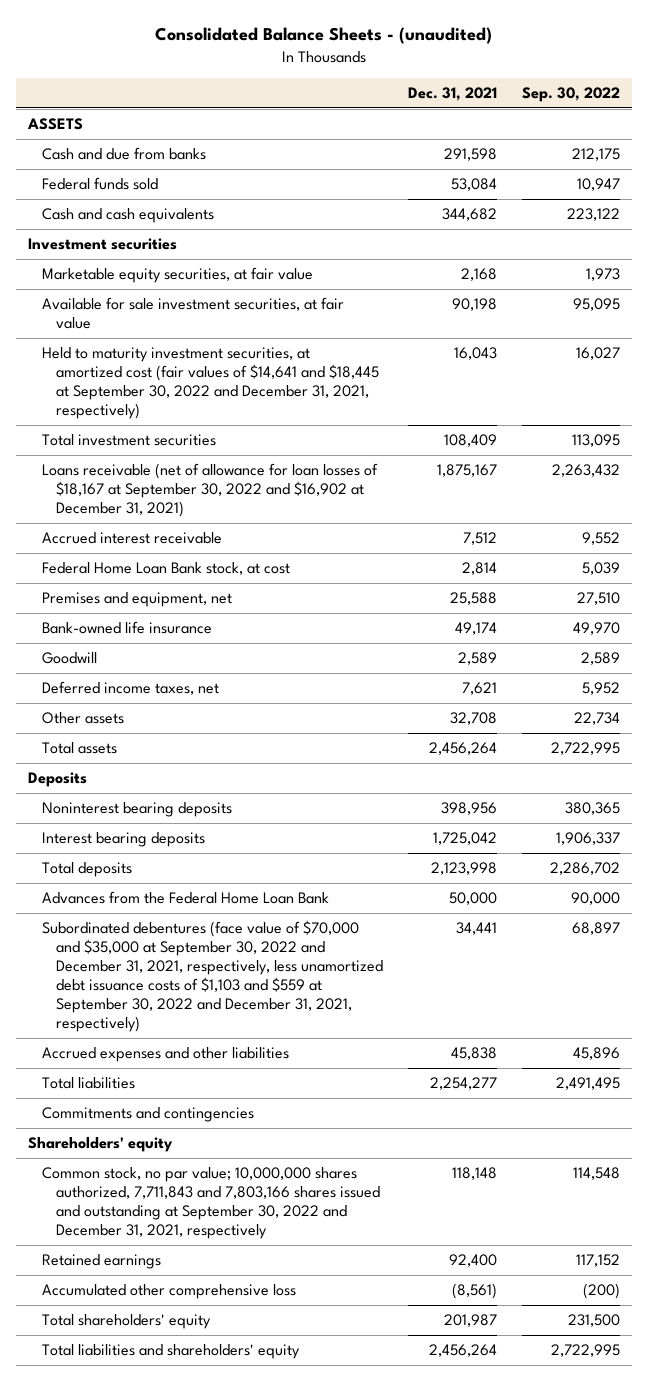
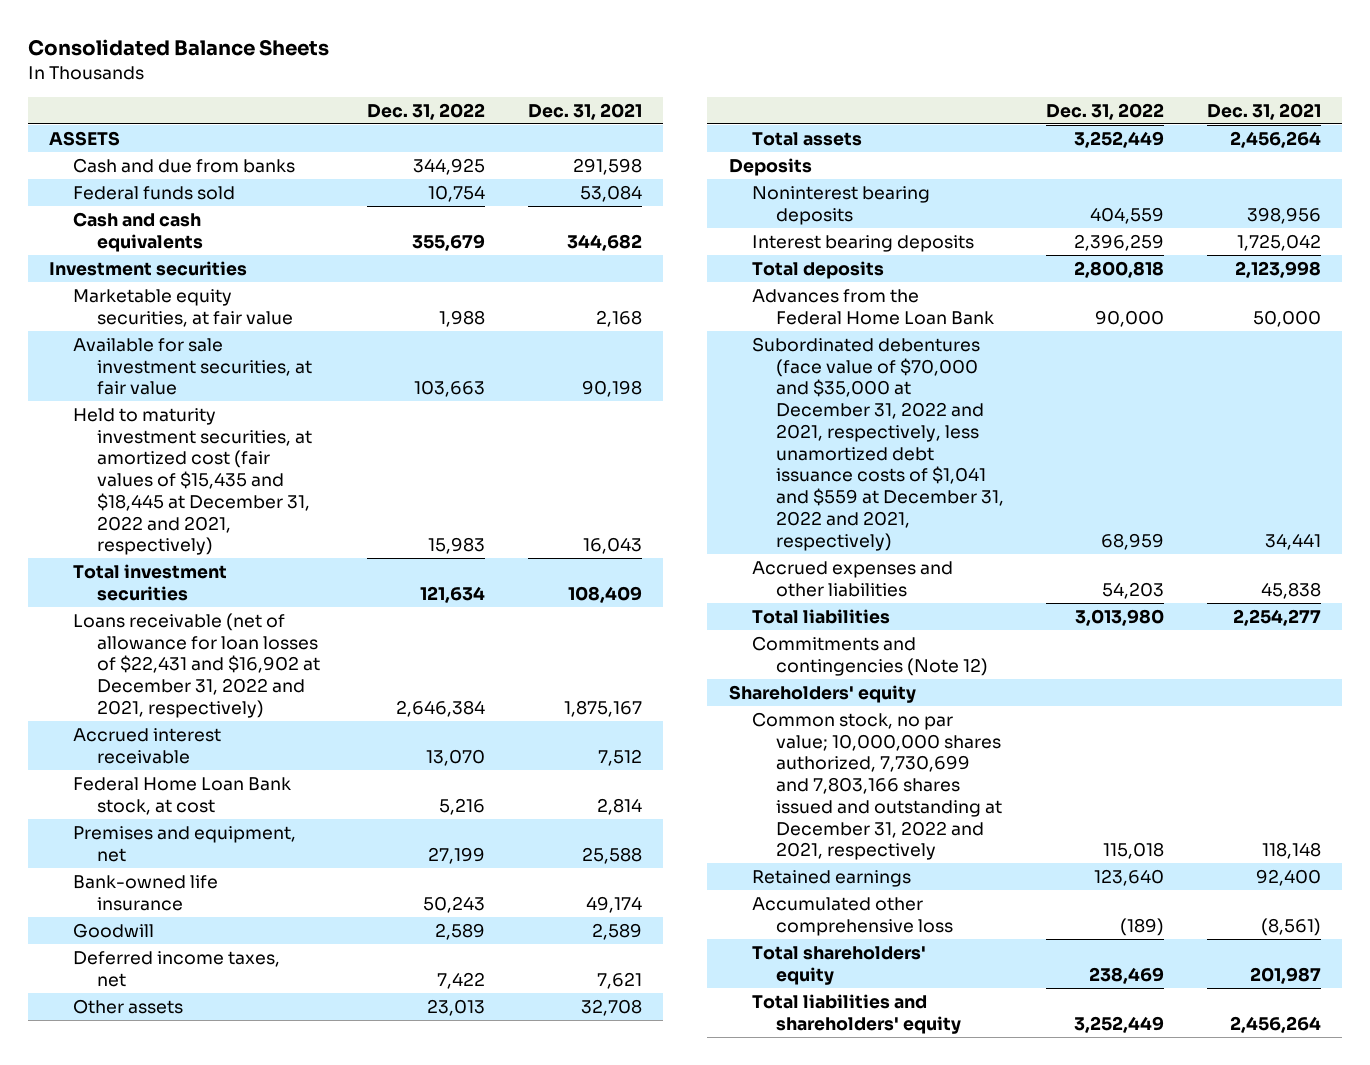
- Consolidated Balance Sheets - (unaudited)
+ Consolidated Balance Sheets
- | Dec. 31, 2021 | Sep. 30, 2022
+ | Dec. 31, 2022 | Dec. 31, 2021
- Held to maturity investment securities, at amortized cost (fair values of $14,641 and $18,445 at September 30, 2022 and December 31, 2021, respectively) | 16,043 | 16,027
+ Held to maturity investment securities, at amortized cost (fair values of $15,435 and $18,445 at December 31, 2022 and 2021, respectively) | 15,983 | 16,043
- Loans receivable (net of allowance for loan losses of $18,167 at September 30, 2022 and $16,902 at December 31, 2021) | 1,875,167 | 2,263,432
+ Loans receivable (net of allowance for loan losses of $22,431 and $16,902 at December 31, 2022 and 2021, respectively) | 2,646,384 | 1,875,167
- Subordinated debentures (face value of $70,000 and $35,000 at September 30, 2022 and December 31, 2021, respectively, less unamortized debt issuance costs of $1,103 and $559 at September 30, 2022 and December 31, 2021, respectively) | 34,441 | 68,897
+ Subordinated debentures (face value of $70,000 and $35,000 at December 31, 2022 and 2021, respectively, less unamortized debt issuance costs of $1,041 and $559 at December 31, 2022 and 2021, respectively) | 68,959 | 34,441
- Commitments and contingencies
+ Commitments and contingencies (Note 12)
- Common stock, no par value; 10,000,000 shares authorized, 7,711,843 and 7,803,166 shares issued and outstanding at September 30, 2022 and December 31, 2021, respectively | 118,148 | 114,548
+ Common stock, no par value; 10,000,000 shares authorized, 7,730,699 and 7,803,166 shares issued and outstanding at December 31, 2022 and 2021, respectively | 115,018 | 118,148

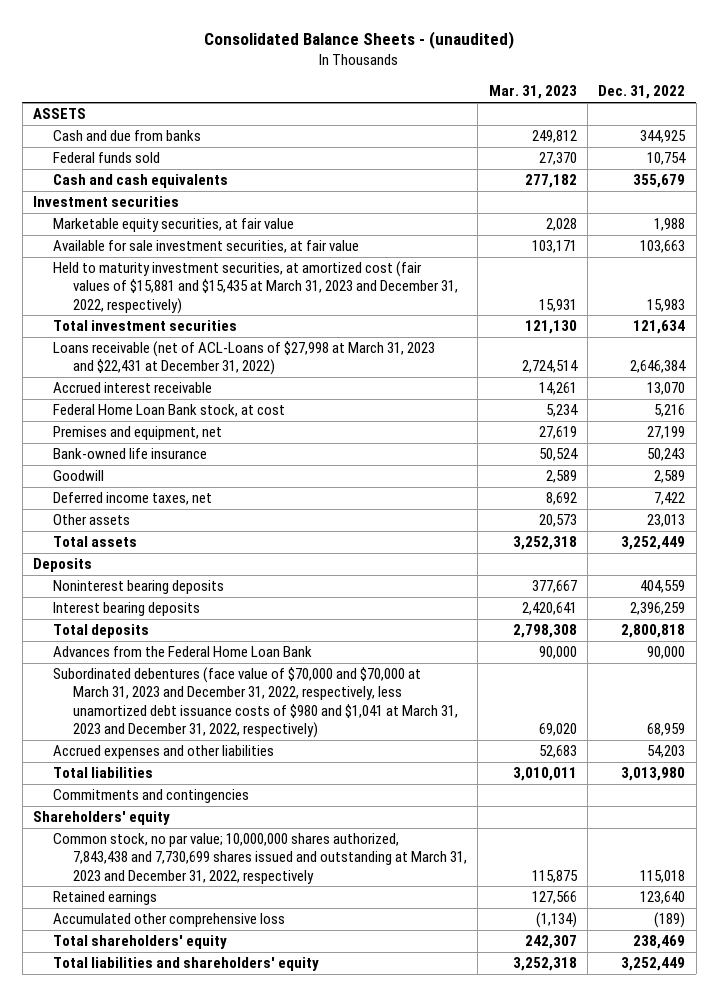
- Consolidated Balance Sheets
+ Consolidated Balance Sheets - (unaudited)
- | Dec. 31, 2022 | Dec. 31, 2021
+ | Mar. 31, 2023 | Dec. 31, 2022
- Held to maturity investment securities, at amortized cost (fair values of $15,435 and $18,445 at December 31, 2022 and 2021, respectively) | 15,983 | 16,043
+ Held to maturity investment securities, at amortized cost (fair values of $15,881 and $15,435 at March 31, 2023 and December 31, 2022, respectively) | 15,931 | 15,983
- Loans receivable (net of allowance for loan losses of $22,431 and $16,902 at December 31, 2022 and 2021, respectively) | 2,646,384 | 1,875,167
+ Loans receivable (net of ACL-Loans of $27,998 at March 31, 2023 and $22,431 at December 31, 2022) | 2,724,514 | 2,646,384
- Subordinated debentures (face value of $70,000 and $35,000 at December 31, 2022 and 2021, respectively, less unamortized debt issuance costs of $1,041 and $559 at December 31, 2022 and 2021, respectively) | 68,959 | 34,441
+ Subordinated debentures (face value of $70,000 and $70,000 at March 31, 2023 and December 31, 2022, respectively, less unamortized debt issuance costs of $980 and $1,041 at March 31, 2023 and December 31, 2022, respectively) | 69,020 | 68,959
- Commitments and contingencies (Note 12)
+ Commitments and contingencies
- Common stock, no par value; 10,000,000 shares authorized, 7,730,699 and 7,803,166 shares issued and outstanding at December 31, 2022 and 2021, respectively | 115,018 | 118,148
+ Common stock, no par value; 10,000,000 shares authorized, 7,843,438 and 7,730,699 shares issued and outstanding at March 31, 2023 and December 31, 2022, respectively | 115,875 | 115,018

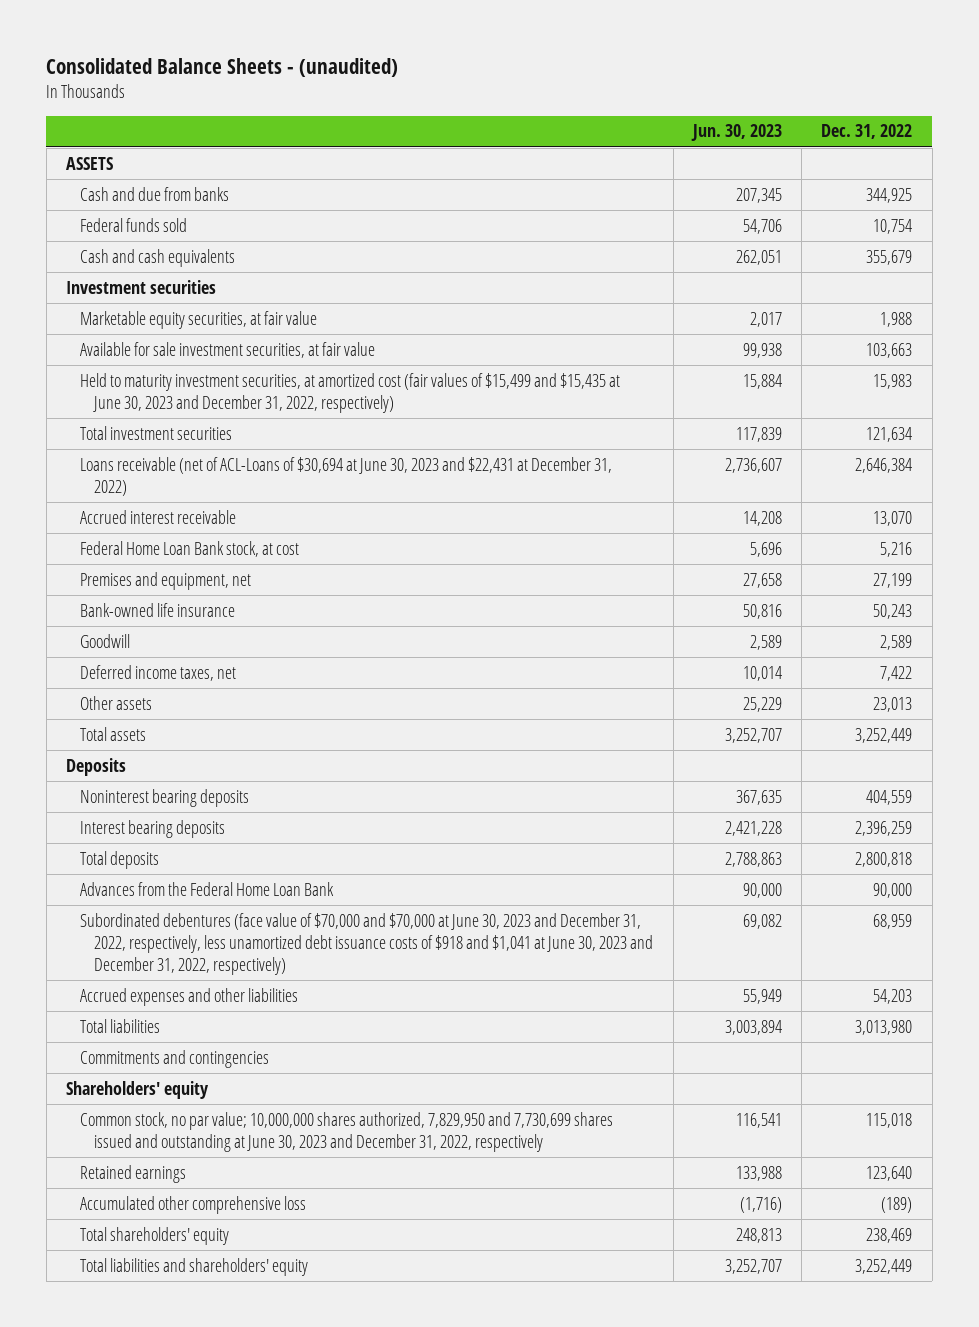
- | Mar. 31, 2023 | Dec. 31, 2022
+ | Jun. 30, 2023 | Dec. 31, 2022
- Held to maturity investment securities, at amortized cost (fair values of $15,881 and $15,435 at March 31, 2023 and December 31, 2022, respectively) | 15,931 | 15,983
+ Held to maturity investment securities, at amortized cost (fair values of $15,499 and $15,435 at June 30, 2023 and December 31, 2022, respectively) | 15,884 | 15,983
- Loans receivable (net of ACL-Loans of $27,998 at March 31, 2023 and $22,431 at December 31, 2022) | 2,724,514 | 2,646,384
+ Loans receivable (net of ACL-Loans of $30,694 at June 30, 2023 and $22,431 at December 31, 2022) | 2,736,607 | 2,646,384
- Subordinated debentures (face value of $70,000 and $70,000 at March 31, 2023 and December 31, 2022, respectively, less unamortized debt issuance costs of $980 and $1,041 at March 31, 2023 and December 31, 2022, respectively) | 69,020 | 68,959
+ Subordinated debentures (face value of $70,000 and $70,000 at June 30, 2023 and December 31, 2022, respectively, less unamortized debt issuance costs of $918 and $1,041 at June 30, 2023 and December 31, 2022, respectively) | 69,082 | 68,959
- Common stock, no par value; 10,000,000 shares authorized, 7,843,438 and 7,730,699 shares issued and outstanding at March 31, 2023 and December 31, 2022, respectively | 115,875 | 115,018
+ Common stock, no par value; 10,000,000 shares authorized, 7,829,950 and 7,730,699 shares issued and outstanding at June 30, 2023 and December 31, 2022, respectively | 116,541 | 115,018

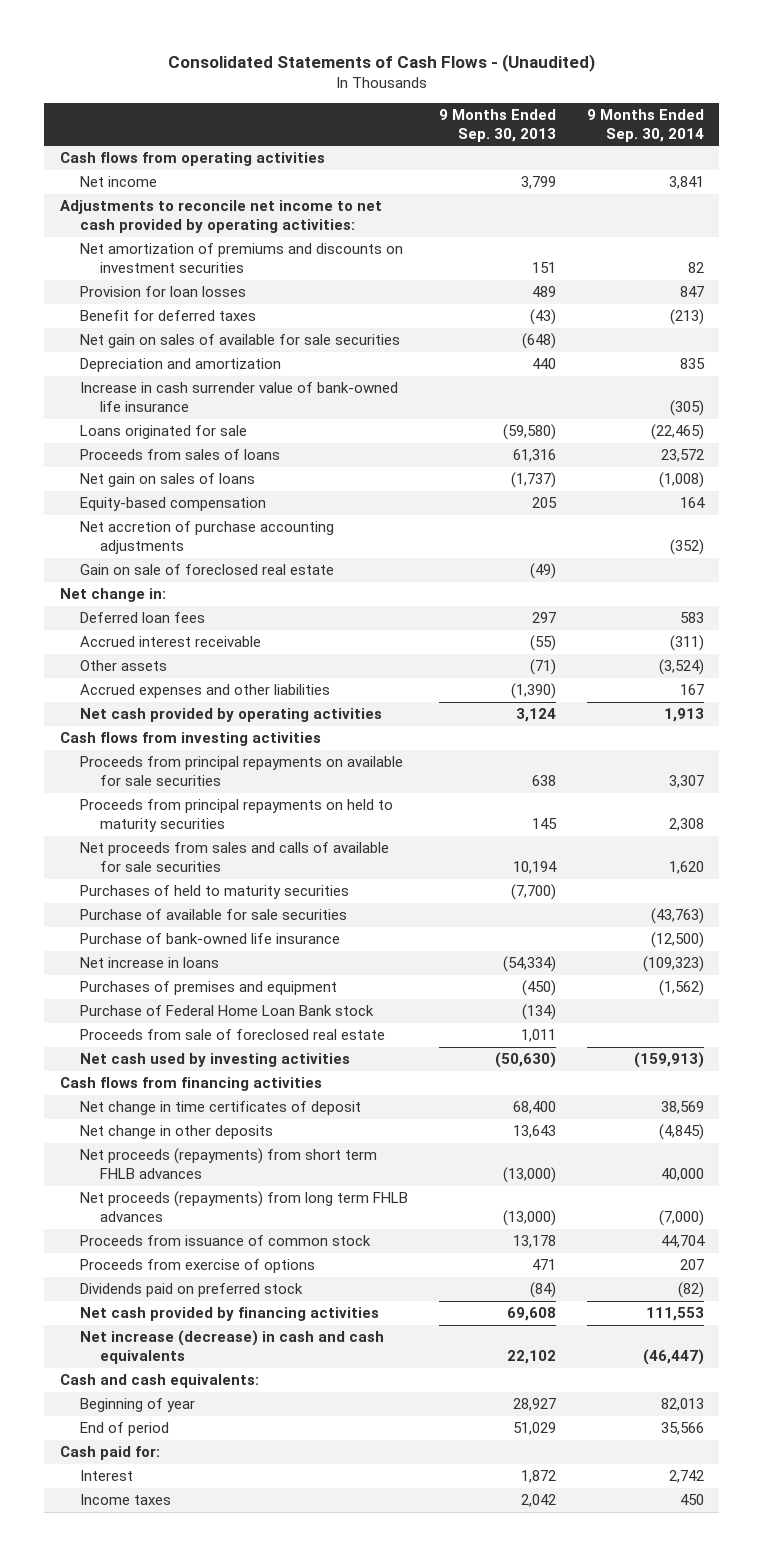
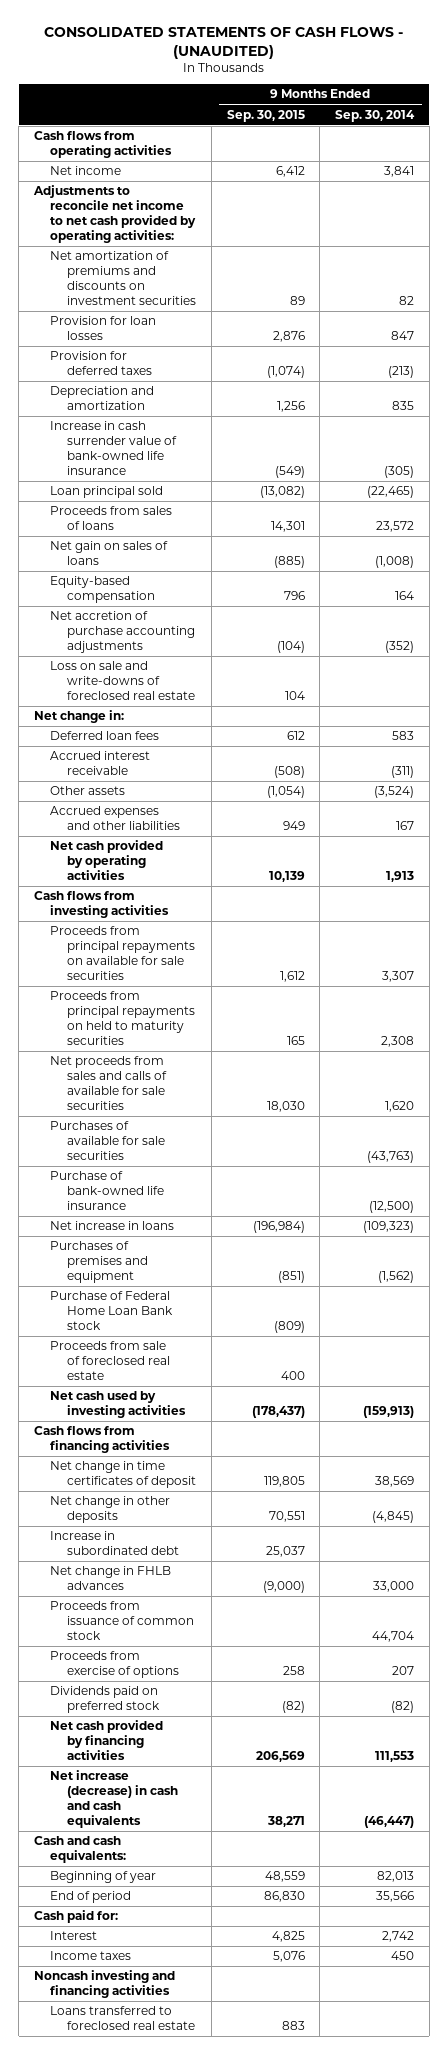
- Consolidated Statements of Cash Flows - (Unaudited)
+ CONSOLIDATED STATEMENTS OF CASH FLOWS - (UNAUDITED)
- | 9 Months Ended Sep. 30, 2013 | 9 Months Ended Sep. 30, 2014
+ | 9 Months Ended Sep. 30, 2015 | 9 Months Ended Sep. 30, 2014
- Benefit for deferred taxes | (43) | (213)
- Net gain on sales of available for sale securities | (648) |
+ Provision for deferred taxes | (1,074) | (213)
- Loans originated for sale | (59,580) | (22,465)
+ Loan principal sold | (13,082) | (22,465)
- Gain on sale of foreclosed real estate | (49) |
+ Loss on sale and write-downs of foreclosed real estate | 104 |
- Purchases of held to maturity securities | (7,700) |
- Purchase of available for sale securities | | (43,763)
+ Purchases of available for sale securities | | (43,763)
- Net proceeds (repayments) from short term FHLB advances | (13,000) | 40,000
- Net proceeds (repayments) from long term FHLB advances | (13,000) | (7,000)
+ Increase in subordinated debt | 25,037 |
+ Net change in FHLB advances | (9,000) | 33,000
+ Noncash investing and financing activities
+ Loans transferred to foreclosed real estate | 883 |

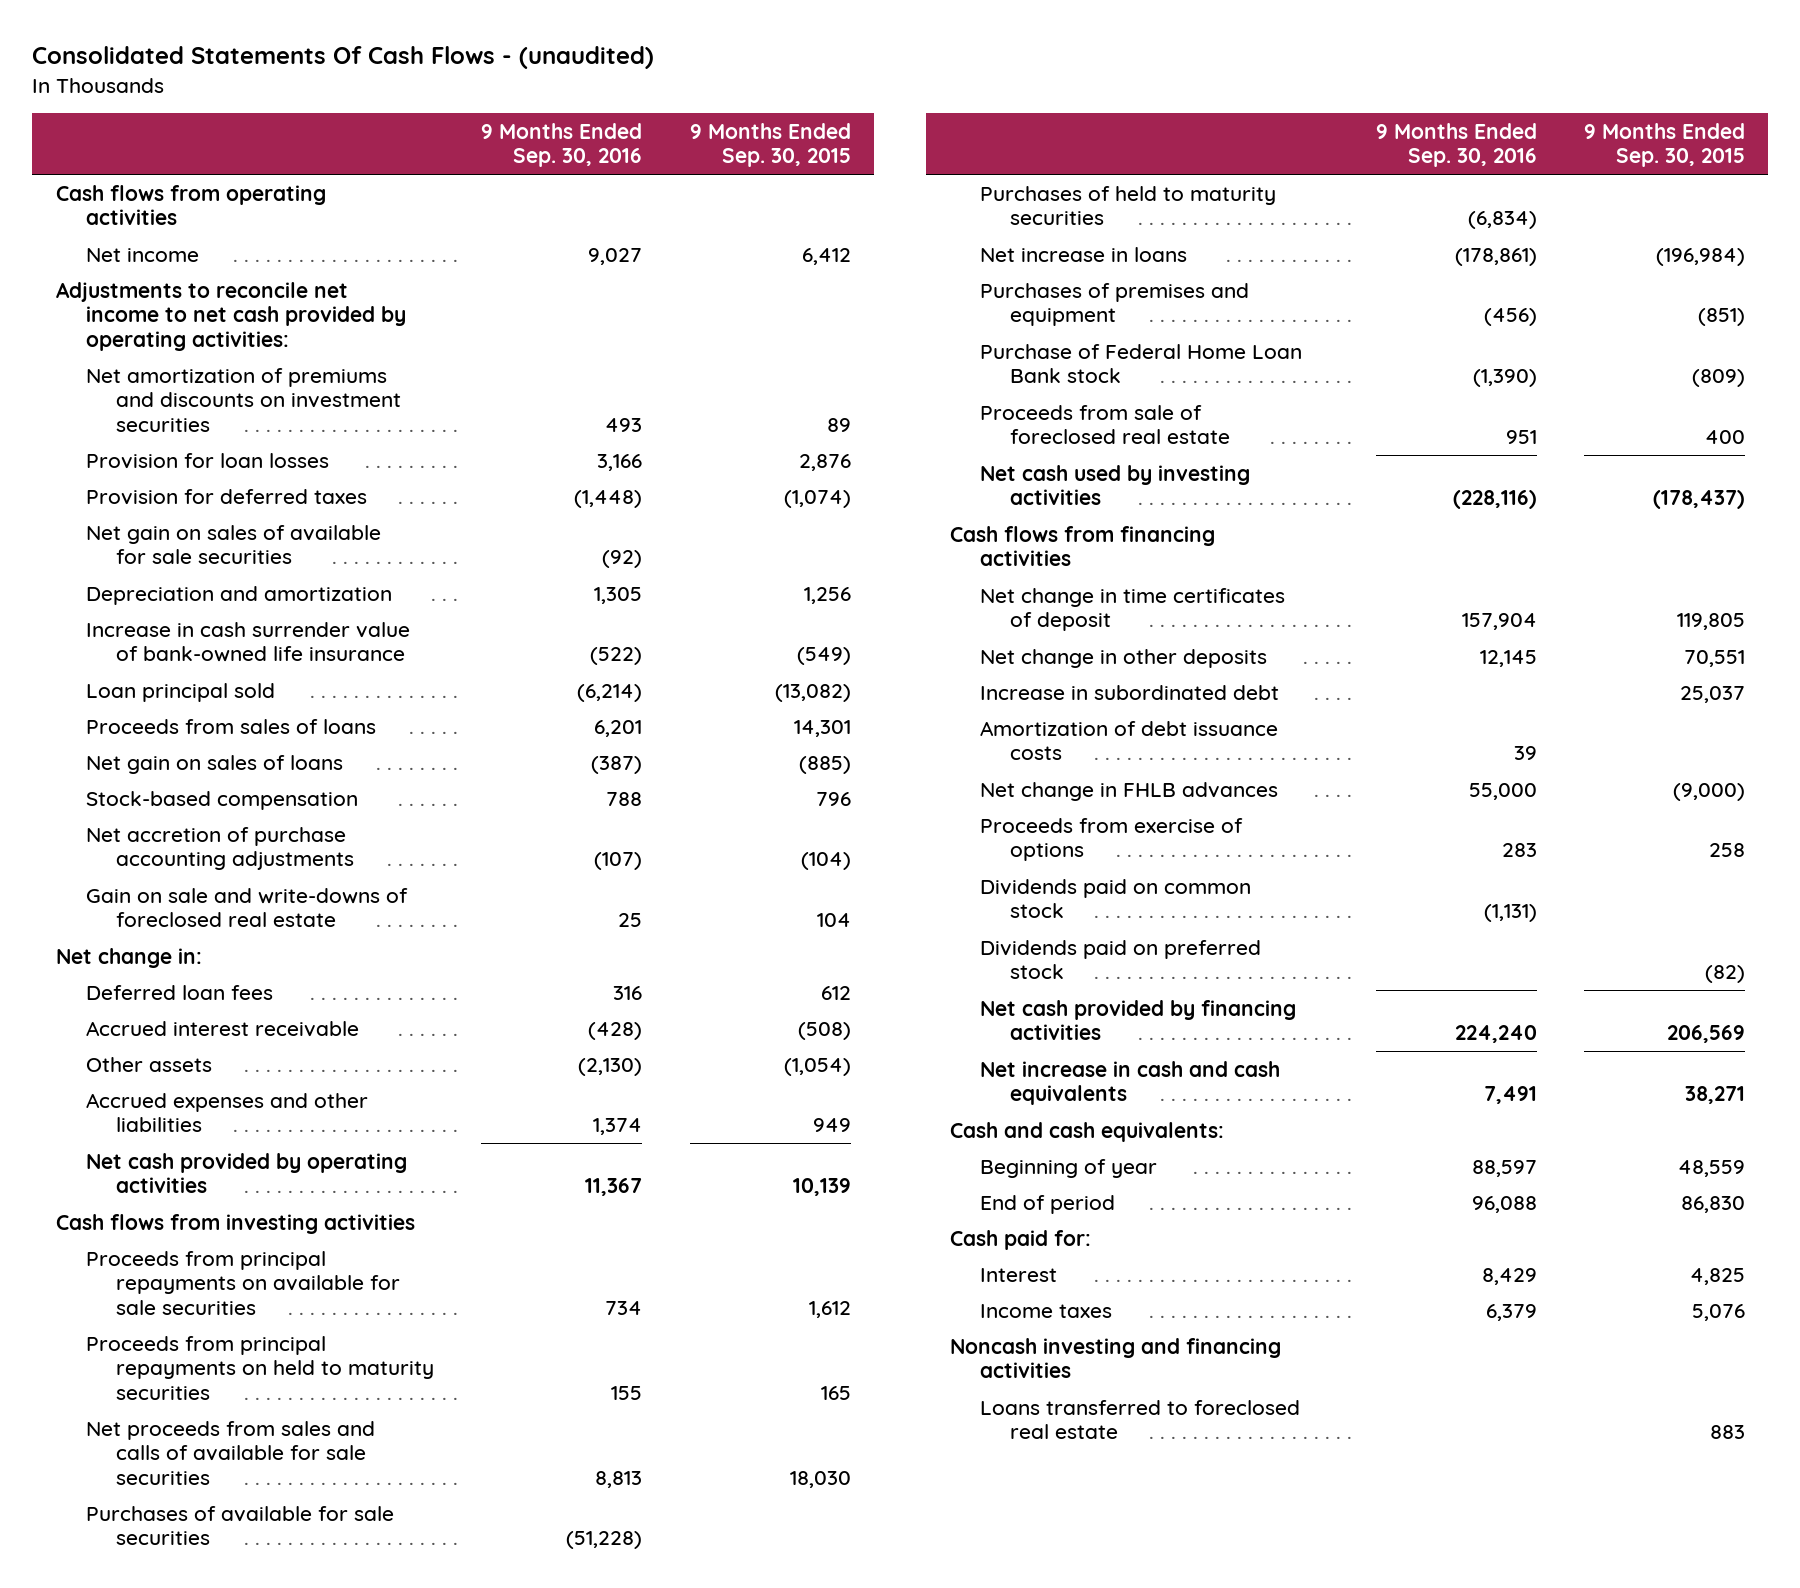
- CONSOLIDATED STATEMENTS OF CASH FLOWS - (UNAUDITED)
+ Consolidated Statements Of Cash Flows - (unaudited)
- | 9 Months Ended Sep. 30, 2015 | 9 Months Ended Sep. 30, 2014
+ | 9 Months Ended Sep. 30, 2016 | 9 Months Ended Sep. 30, 2015
+ Net gain on sales of available for sale securities | (92) |
- Equity-based compensation | 796 | 164
+ Stock-based compensation | 788 | 796
- Loss on sale and write-downs of foreclosed real estate | 104 |
+ Gain on sale and write-downs of foreclosed real estate | 25 | 104
- Purchase of bank-owned life insurance | | (12,500)
+ Purchases of held to maturity securities | (6,834) |
+ Amortization of debt issuance costs | 39 |
- Proceeds from issuance of common stock | | 44,704
+ Dividends paid on common stock | (1,131) |
- Net increase (decrease) in cash and cash equivalents | 38,271 | (46,447)
+ Net increase in cash and cash equivalents | 7,491 | 38,271

